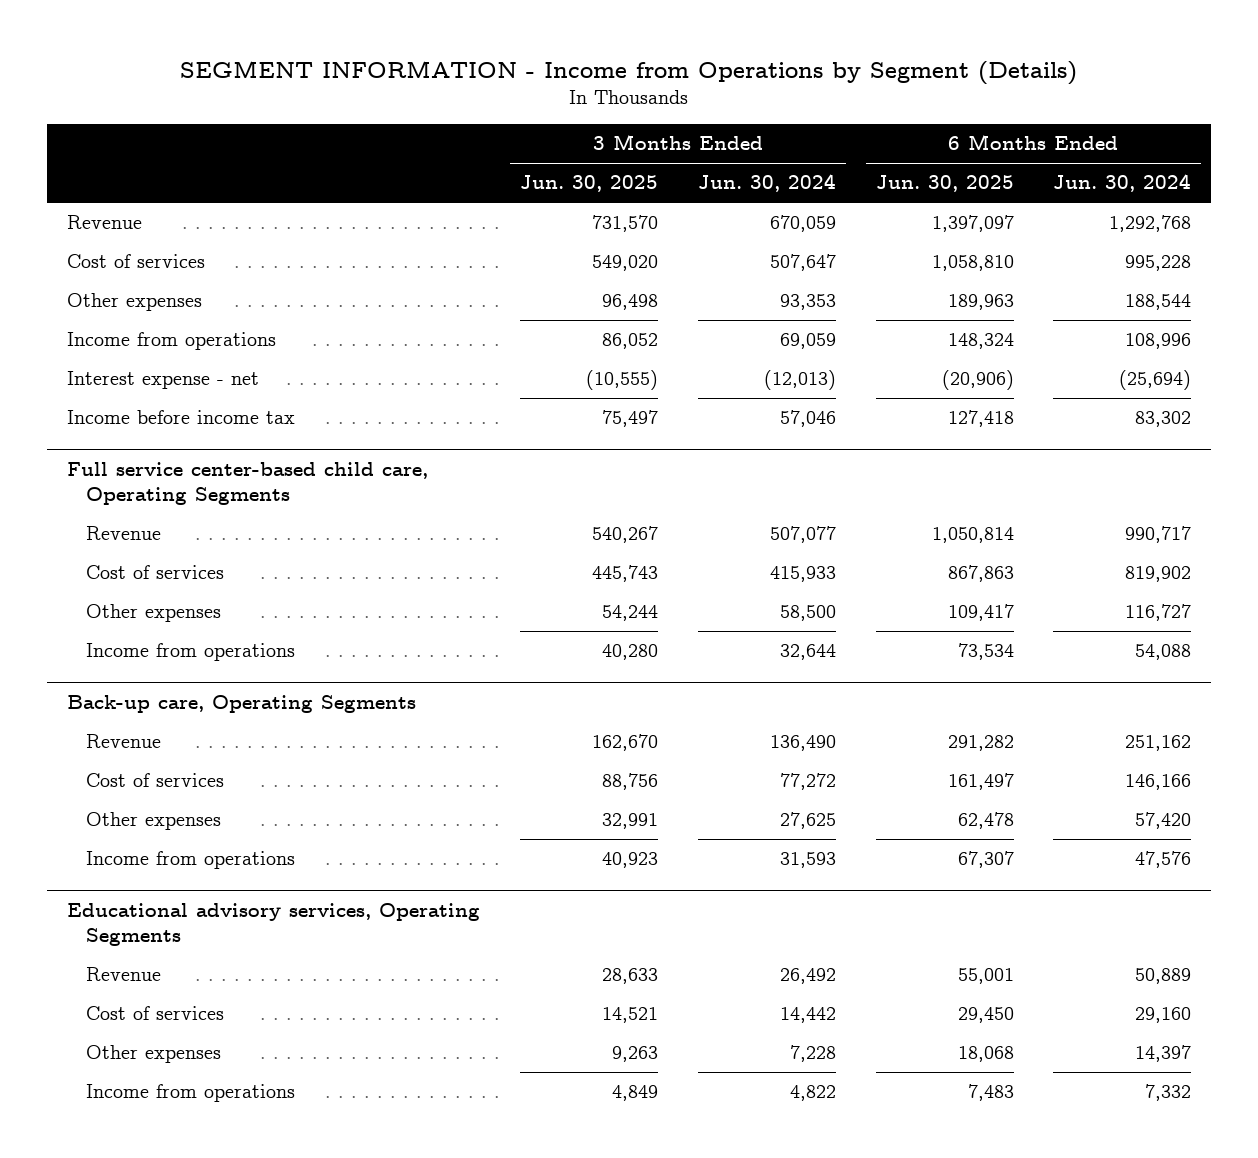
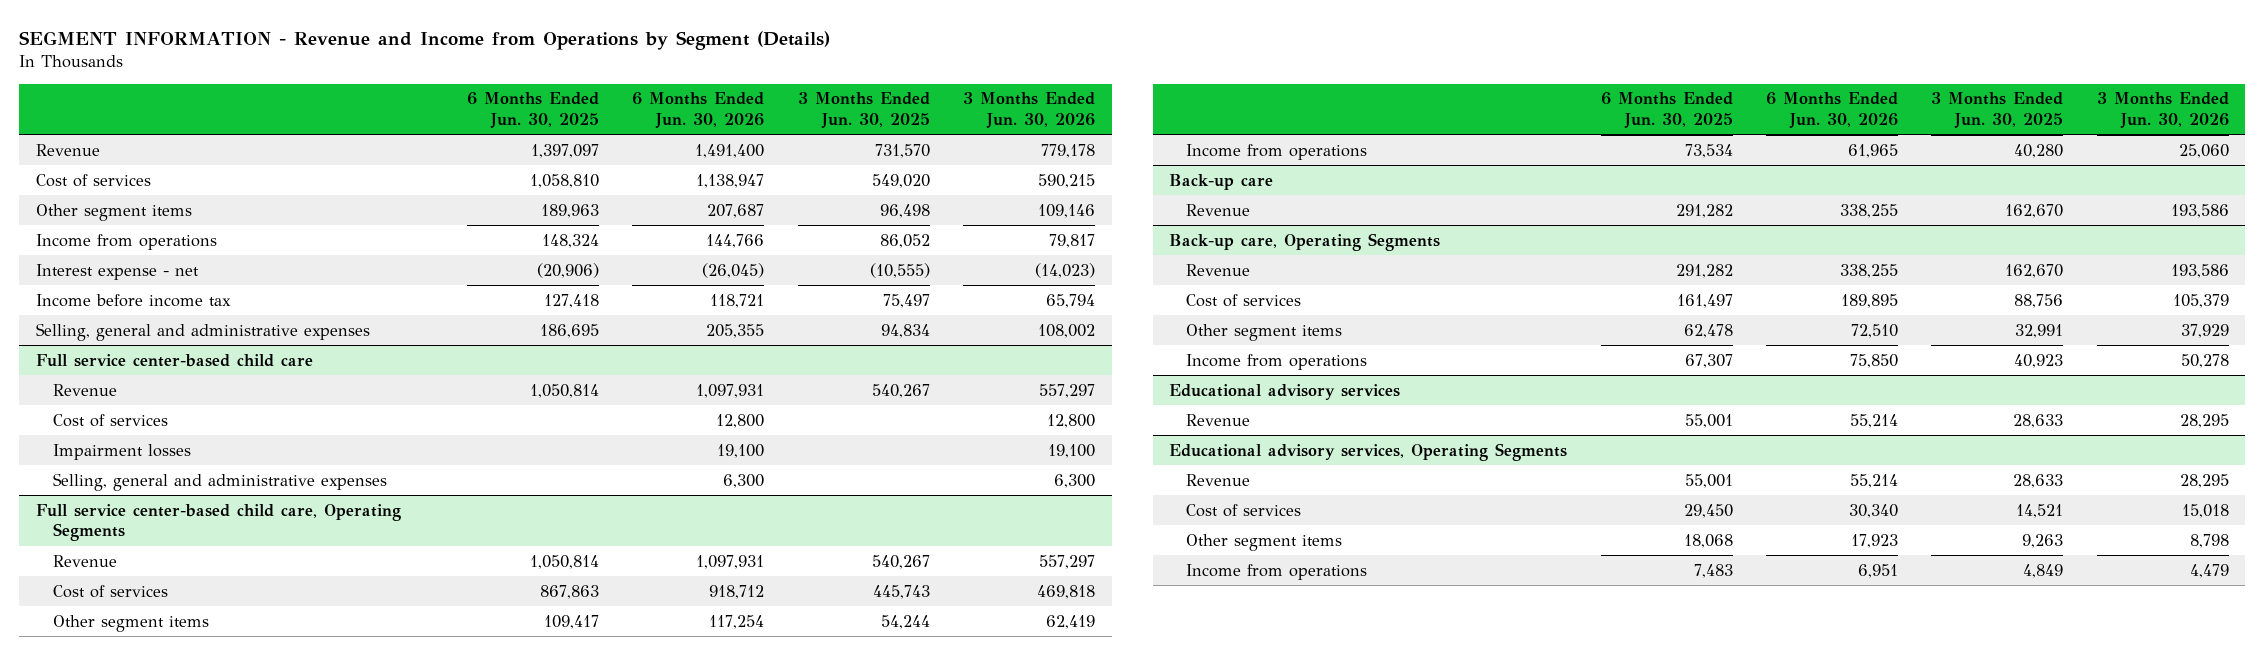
- SEGMENT INFORMATION - Income from Operations by Segment (Details)
+ SEGMENT INFORMATION - Revenue and Income from Operations by Segment (Details)
- | 3 Months Ended Jun. 30, 2025 | 3 Months Ended Jun. 30, 2024 | 6 Months Ended Jun. 30, 2025 | 6 Months Ended Jun. 30, 2024
+ | 6 Months Ended Jun. 30, 2025 | 6 Months Ended Jun. 30, 2026 | 3 Months Ended Jun. 30, 2025 | 3 Months Ended Jun. 30, 2026
- Other expenses | 96,498 | 93,353 | 189,963 | 188,544
+ Other segment items | 189,963 | 207,687 | 96,498 | 109,146
+ Selling, general and administrative expenses | 186,695 | 205,355 | 94,834 | 108,002
+ Full service center-based child care
+ Revenue | 1,050,814 | 1,097,931 | 540,267 | 557,297
+ Cost of services | | 12,800 | | 12,800
+ Impairment losses | | 19,100 | | 19,100
+ Selling, general and administrative expenses | | 6,300 | | 6,300
@ Full service center-based child care, Operating Segments
- Other expenses | 54,244 | 58,500 | 109,417 | 116,727
+ Other segment items | 109,417 | 117,254 | 54,244 | 62,419
+ Back-up care
+ Revenue | 291,282 | 338,255 | 162,670 | 193,586
@ Back-up care, Operating Segments
- Other expenses | 32,991 | 27,625 | 62,478 | 57,420
+ Other segment items | 62,478 | 72,510 | 32,991 | 37,929
+ Educational advisory services
+ Revenue | 55,001 | 55,214 | 28,633 | 28,295
@ Educational advisory services, Operating Segments
- Other expenses | 9,263 | 7,228 | 18,068 | 14,397
+ Other segment items | 18,068 | 17,923 | 9,263 | 8,798

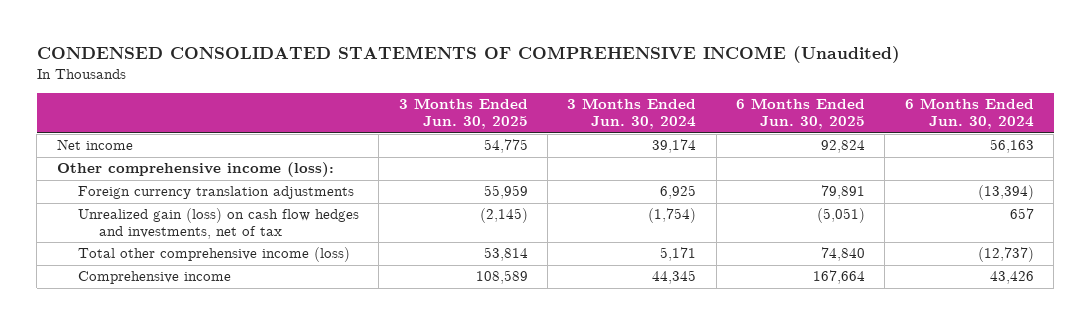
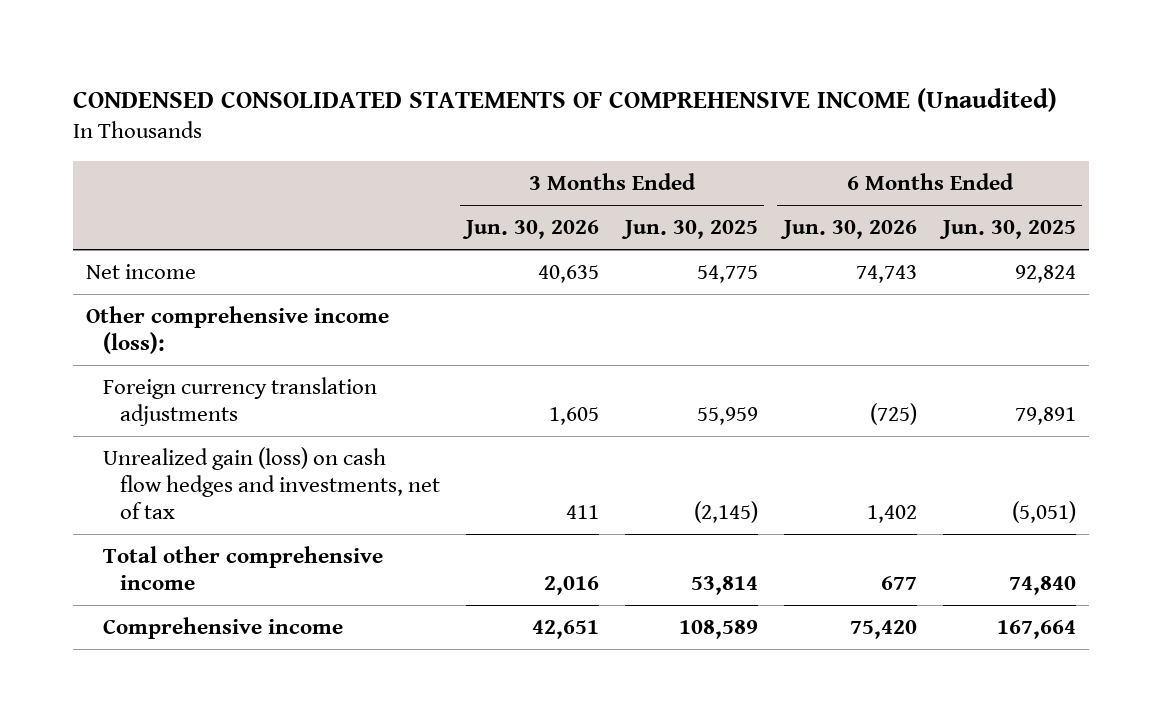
- | 3 Months Ended Jun. 30, 2025 | 3 Months Ended Jun. 30, 2024 | 6 Months Ended Jun. 30, 2025 | 6 Months Ended Jun. 30, 2024
+ | 3 Months Ended Jun. 30, 2026 | 3 Months Ended Jun. 30, 2025 | 6 Months Ended Jun. 30, 2026 | 6 Months Ended Jun. 30, 2025
- Total other comprehensive income (loss) | 53,814 | 5,171 | 74,840 | (12,737)
+ Total other comprehensive income | 2,016 | 53,814 | 677 | 74,840

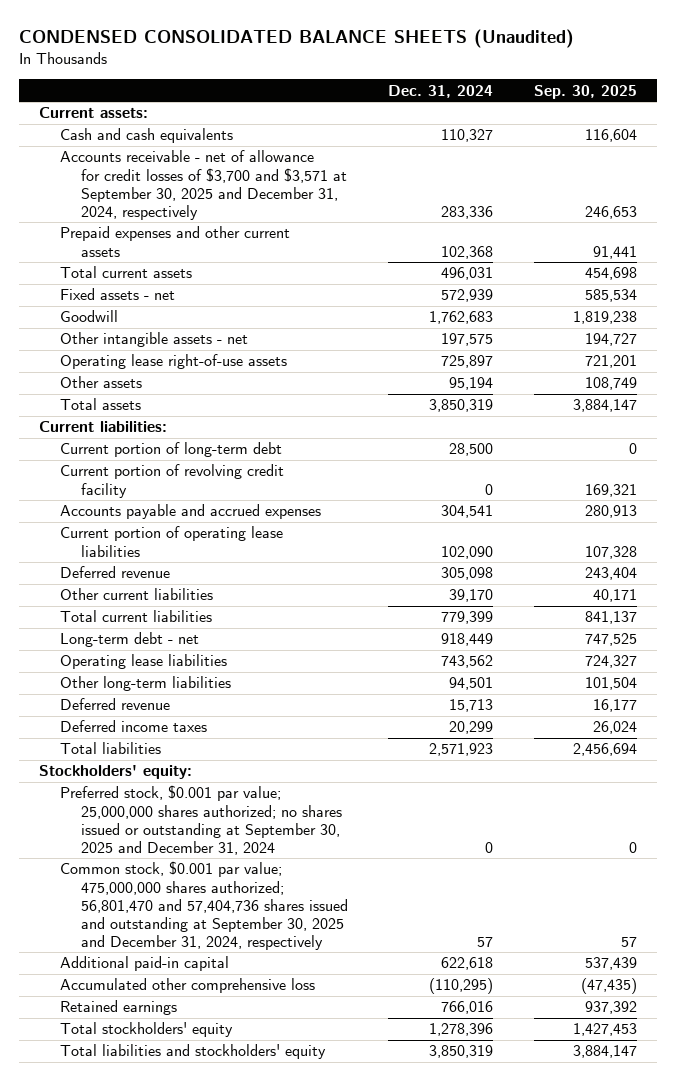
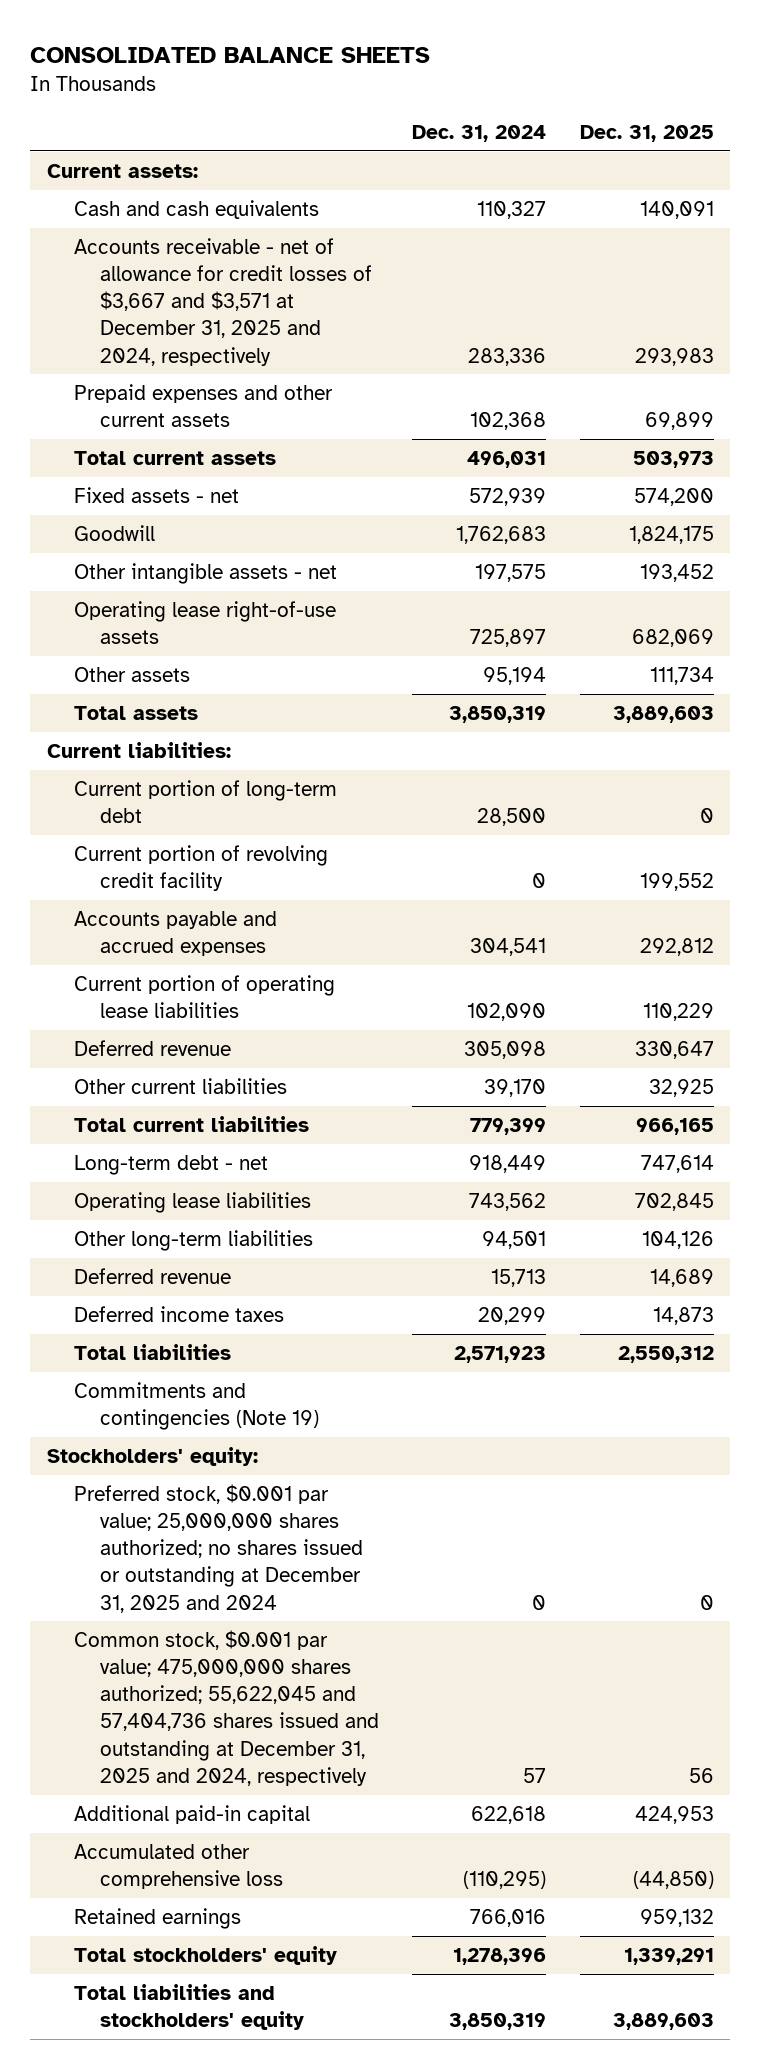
- CONDENSED CONSOLIDATED BALANCE SHEETS (Unaudited)
+ CONSOLIDATED BALANCE SHEETS
- | Dec. 31, 2024 | Sep. 30, 2025
+ | Dec. 31, 2024 | Dec. 31, 2025
- Accounts receivable - net of allowance for credit losses of $3,700 and $3,571 at September 30, 2025 and December 31, 2024, respectively | 283,336 | 246,653
+ Accounts receivable - net of allowance for credit losses of $3,667 and $3,571 at December 31, 2025 and 2024, respectively | 283,336 | 293,983
+ Commitments and contingencies (Note 19)
- Preferred stock, $0.001 par value; 25,000,000 shares authorized; no shares issued or outstanding at September 30, 2025 and December 31, 2024 | 0 | 0
- Common stock, $0.001 par value; 475,000,000 shares authorized; 56,801,470 and 57,404,736 shares issued and outstanding at September 30, 2025 and December 31, 2024, respectively | 57 | 57
+ Preferred stock, $0.001 par value; 25,000,000 shares authorized; no shares issued or outstanding at December 31, 2025 and 2024 | 0 | 0
+ Common stock, $0.001 par value; 475,000,000 shares authorized; 55,622,045 and 57,404,736 shares issued and outstanding at December 31, 2025 and 2024, respectively | 57 | 56

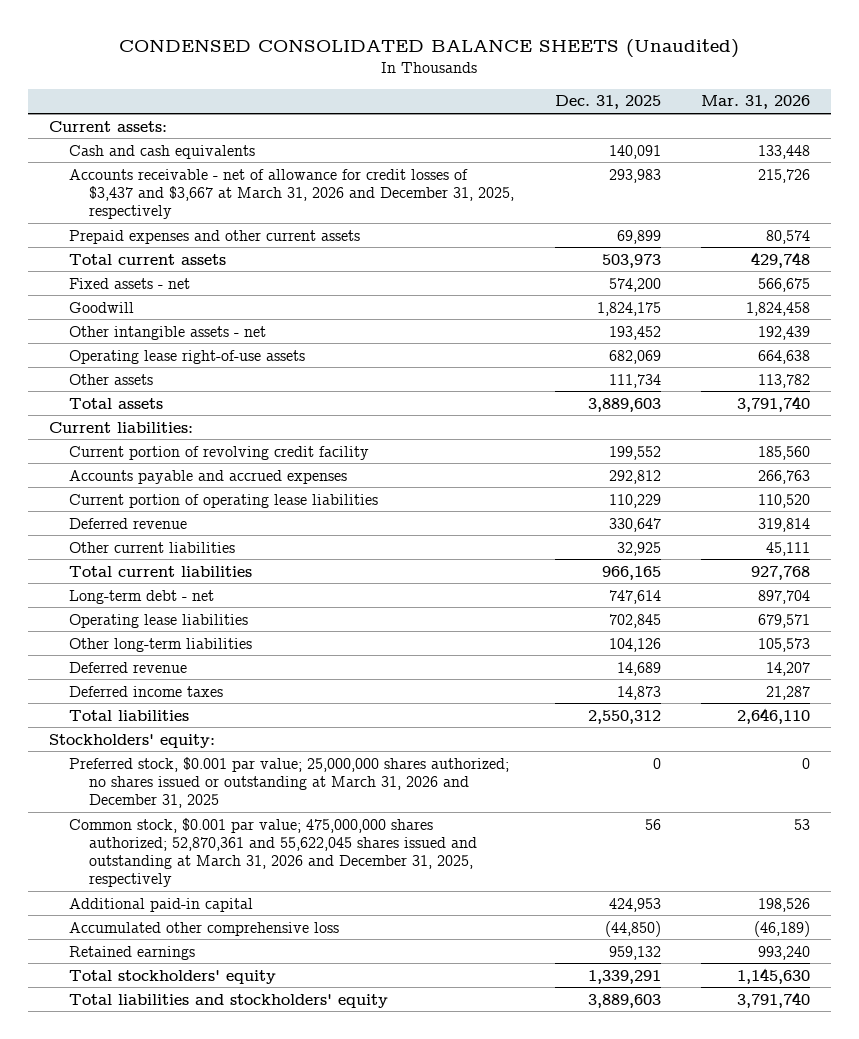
- CONSOLIDATED BALANCE SHEETS
+ CONDENSED CONSOLIDATED BALANCE SHEETS (Unaudited)
- | Dec. 31, 2024 | Dec. 31, 2025
+ | Dec. 31, 2025 | Mar. 31, 2026
- Accounts receivable - net of allowance for credit losses of $3,667 and $3,571 at December 31, 2025 and 2024, respectively | 283,336 | 293,983
+ Accounts receivable - net of allowance for credit losses of $3,437 and $3,667 at March 31, 2026 and December 31, 2025, respectively | 293,983 | 215,726
- Current portion of long-term debt | 28,500 | 0
- Commitments and contingencies (Note 19)
- Preferred stock, $0.001 par value; 25,000,000 shares authorized; no shares issued or outstanding at December 31, 2025 and 2024 | 0 | 0
- Common stock, $0.001 par value; 475,000,000 shares authorized; 55,622,045 and 57,404,736 shares issued and outstanding at December 31, 2025 and 2024, respectively | 57 | 56
+ Preferred stock, $0.001 par value; 25,000,000 shares authorized; no shares issued or outstanding at March 31, 2026 and December 31, 2025 | 0 | 0
+ Common stock, $0.001 par value; 475,000,000 shares authorized; 52,870,361 and 55,622,045 shares issued and outstanding at March 31, 2026 and December 31, 2025, respectively | 56 | 53

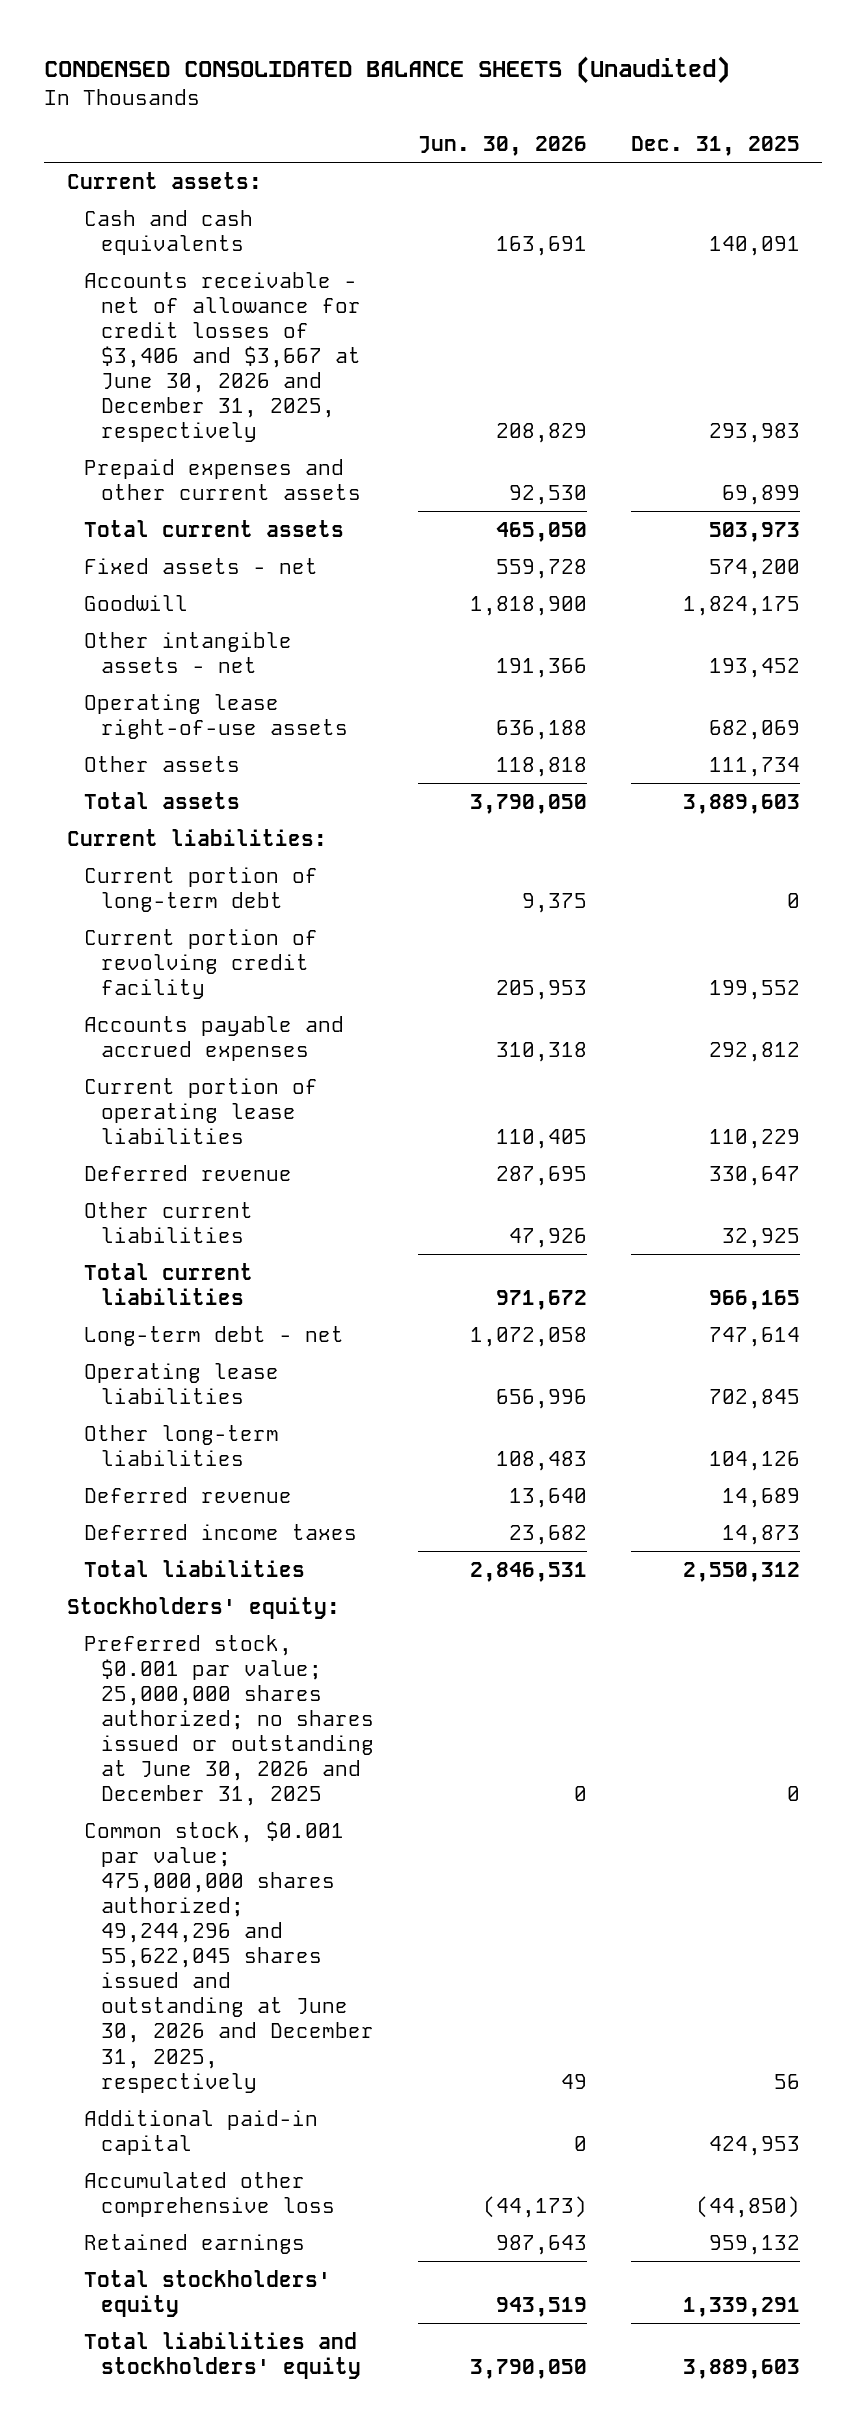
- | Dec. 31, 2025 | Mar. 31, 2026
+ | Jun. 30, 2026 | Dec. 31, 2025
- Accounts receivable - net of allowance for credit losses of $3,437 and $3,667 at March 31, 2026 and December 31, 2025, respectively | 293,983 | 215,726
+ Accounts receivable - net of allowance for credit losses of $3,406 and $3,667 at June 30, 2026 and December 31, 2025, respectively | 208,829 | 293,983
+ Current portion of long-term debt | 9,375 | 0
- Preferred stock, $0.001 par value; 25,000,000 shares authorized; no shares issued or outstanding at March 31, 2026 and December 31, 2025 | 0 | 0
- Common stock, $0.001 par value; 475,000,000 shares authorized; 52,870,361 and 55,622,045 shares issued and outstanding at March 31, 2026 and December 31, 2025, respectively | 56 | 53
+ Preferred stock, $0.001 par value; 25,000,000 shares authorized; no shares issued or outstanding at June 30, 2026 and December 31, 2025 | 0 | 0
+ Common stock, $0.001 par value; 475,000,000 shares authorized; 49,244,296 and 55,622,045 shares issued and outstanding at June 30, 2026 and December 31, 2025, respectively | 49 | 56

